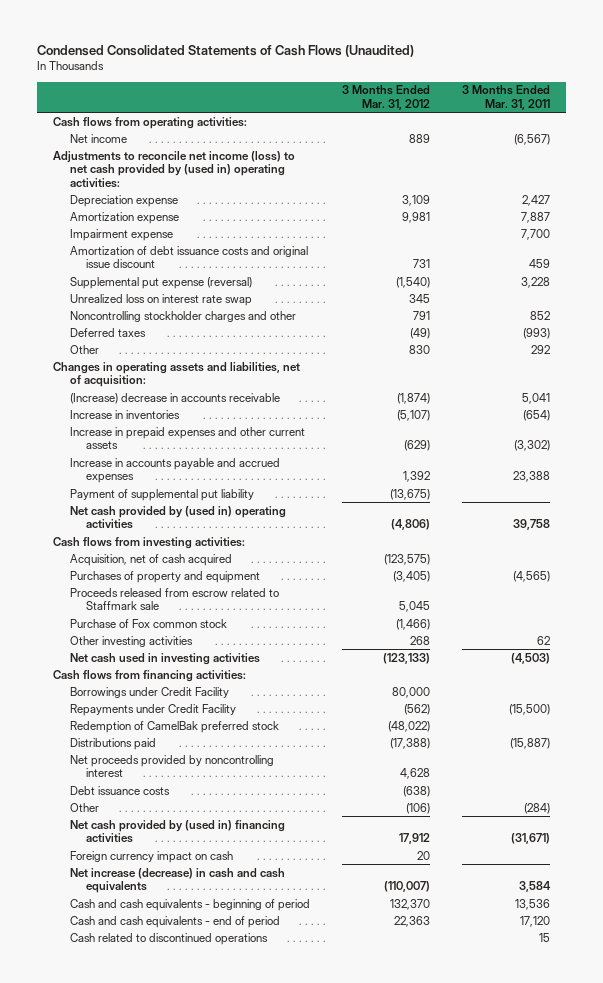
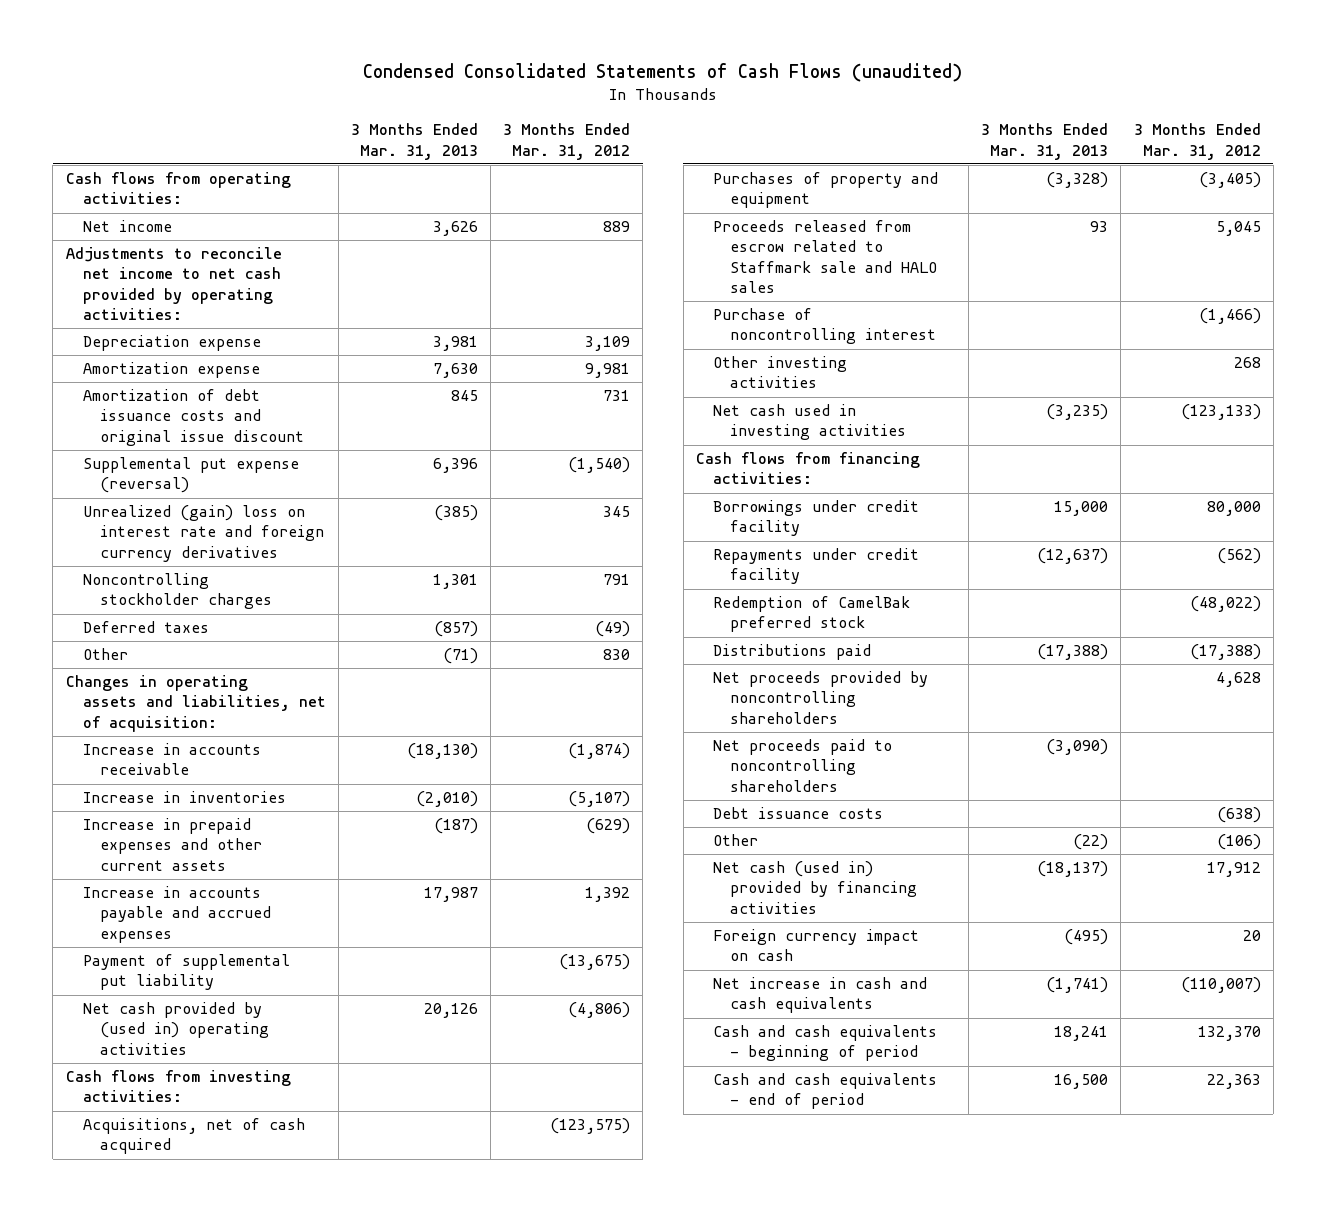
- Condensed Consolidated Statements of Cash Flows (Unaudited)
+ Condensed Consolidated Statements of Cash Flows (unaudited)
- | 3 Months Ended Mar. 31, 2012 | 3 Months Ended Mar. 31, 2011
+ | 3 Months Ended Mar. 31, 2013 | 3 Months Ended Mar. 31, 2012
- Adjustments to reconcile net income (loss) to net cash provided by (used in) operating activities:
+ Adjustments to reconcile net income to net cash provided by operating activities:
- Impairment expense | | 7,700
- Unrealized loss on interest rate swap | 345 |
- Noncontrolling stockholder charges and other | 791 | 852
+ Unrealized (gain) loss on interest rate and foreign currency derivatives | (385) | 345
+ Noncontrolling stockholder charges | 1,301 | 791
- (Increase) decrease in accounts receivable | (1,874) | 5,041
+ Increase in accounts receivable | (18,130) | (1,874)
- Acquisition, net of cash acquired | (123,575) |
+ Acquisitions, net of cash acquired | | (123,575)
- Proceeds released from escrow related to Staffmark sale | 5,045 |
- Purchase of Fox common stock | (1,466) |
+ Proceeds released from escrow related to Staffmark sale and HALO sales | 93 | 5,045
+ Purchase of noncontrolling interest | | (1,466)
- Borrowings under Credit Facility | 80,000 |
- Repayments under Credit Facility | (562) | (15,500)
+ Borrowings under credit facility | 15,000 | 80,000
+ Repayments under credit facility | (12,637) | (562)
- Net proceeds provided by noncontrolling interest | 4,628 |
+ Net proceeds provided by noncontrolling shareholders | | 4,628
+ Net proceeds paid to noncontrolling shareholders | (3,090) |
- Net cash provided by (used in) financing activities | 17,912 | (31,671)
+ Net cash (used in) provided by financing activities | (18,137) | 17,912
- Net increase (decrease) in cash and cash equivalents | (110,007) | 3,584
+ Net increase in cash and cash equivalents | (1,741) | (110,007)
- Cash related to discontinued operations | | 15

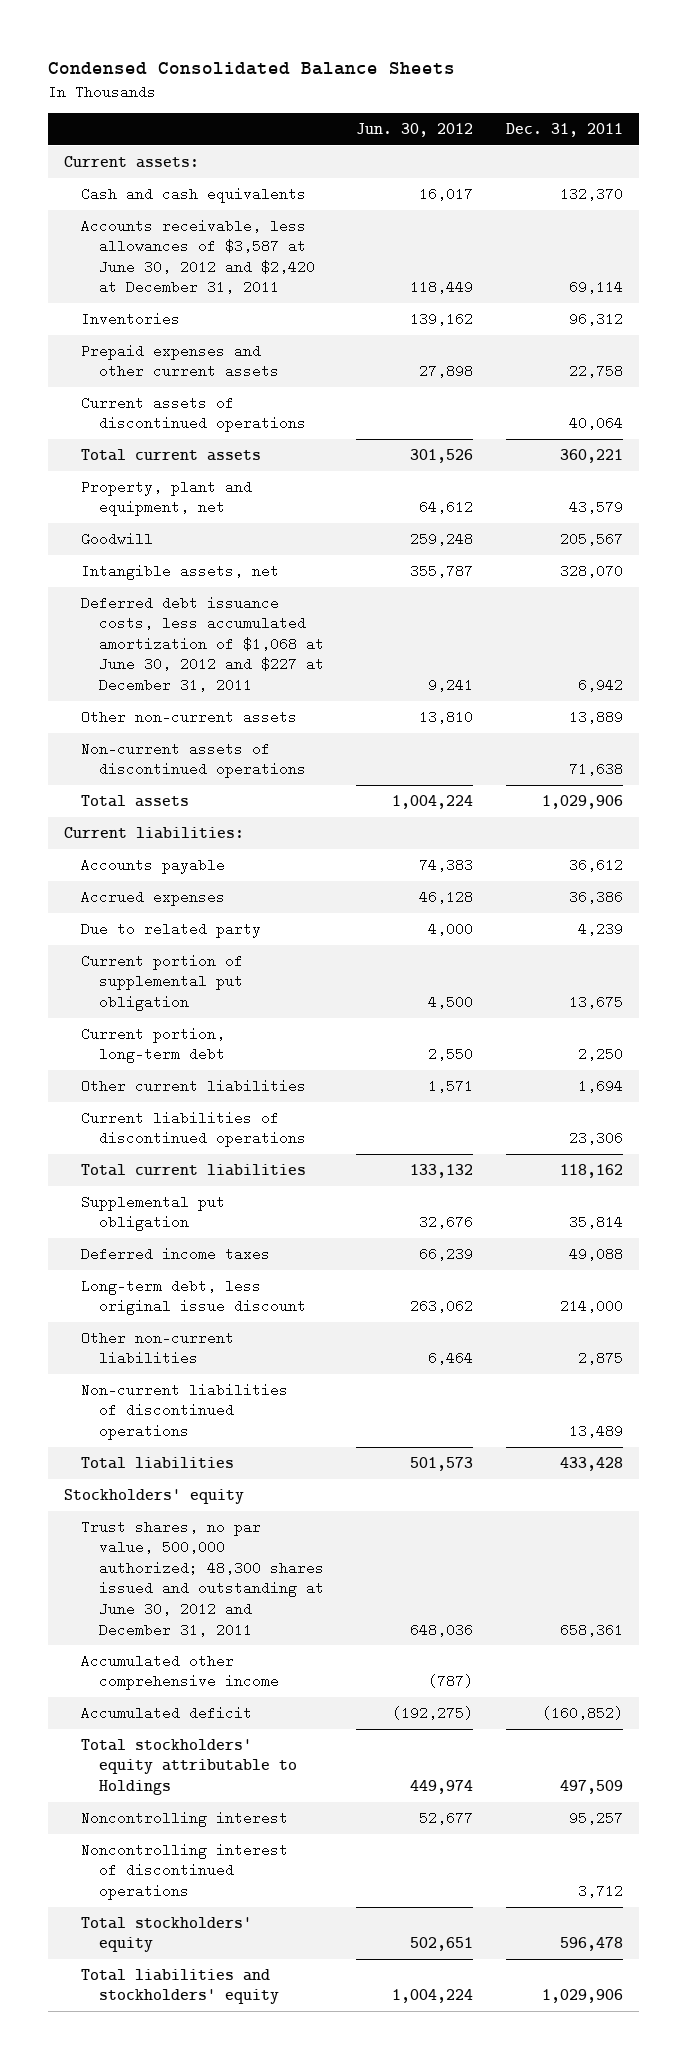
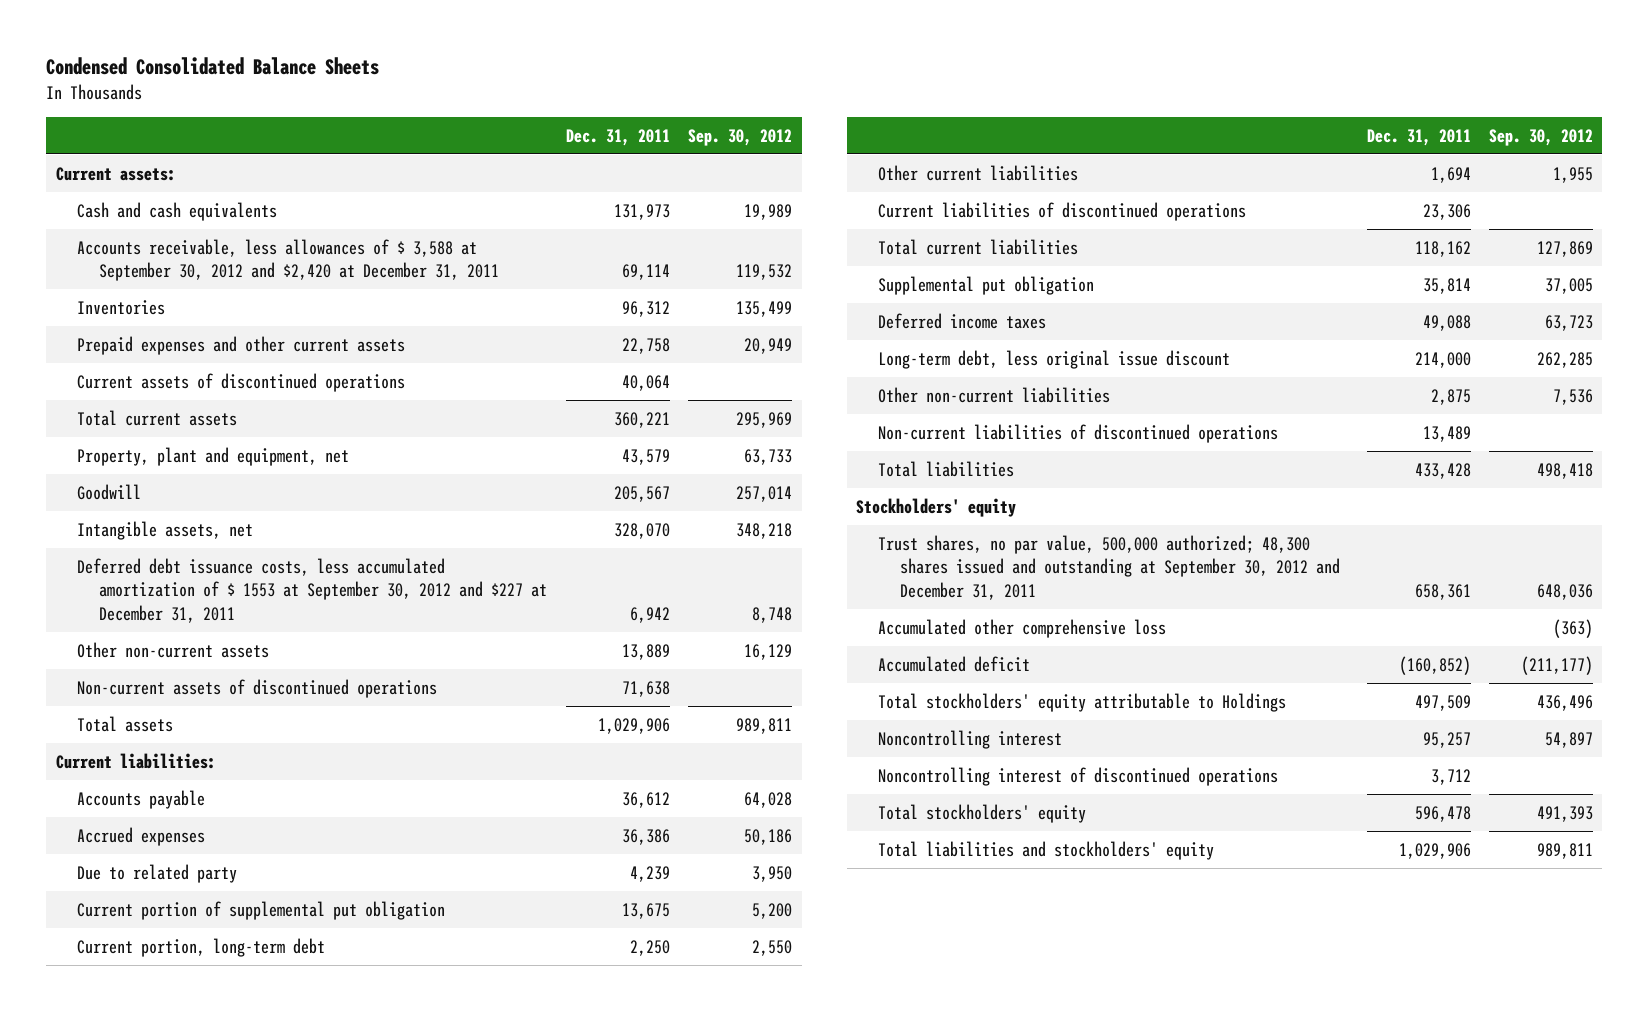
- | Jun. 30, 2012 | Dec. 31, 2011
+ | Dec. 31, 2011 | Sep. 30, 2012
- Cash and cash equivalents | 16,017 | 132,370
- Accounts receivable, less allowances of $3,587 at June 30, 2012 and $2,420 at December 31, 2011 | 118,449 | 69,114
+ Cash and cash equivalents | 131,973 | 19,989
+ Accounts receivable, less allowances of $ 3,588 at September 30, 2012 and $2,420 at December 31, 2011 | 69,114 | 119,532
- Deferred debt issuance costs, less accumulated amortization of $1,068 at June 30, 2012 and $227 at December 31, 2011 | 9,241 | 6,942
+ Deferred debt issuance costs, less accumulated amortization of $ 1553 at September 30, 2012 and $227 at December 31, 2011 | 6,942 | 8,748
- Trust shares, no par value, 500,000 authorized; 48,300 shares issued and outstanding at June 30, 2012 and December 31, 2011 | 648,036 | 658,361
- Accumulated other comprehensive income | (787) |
+ Trust shares, no par value, 500,000 authorized; 48,300 shares issued and outstanding at September 30, 2012 and December 31, 2011 | 658,361 | 648,036
+ Accumulated other comprehensive loss | | (363)

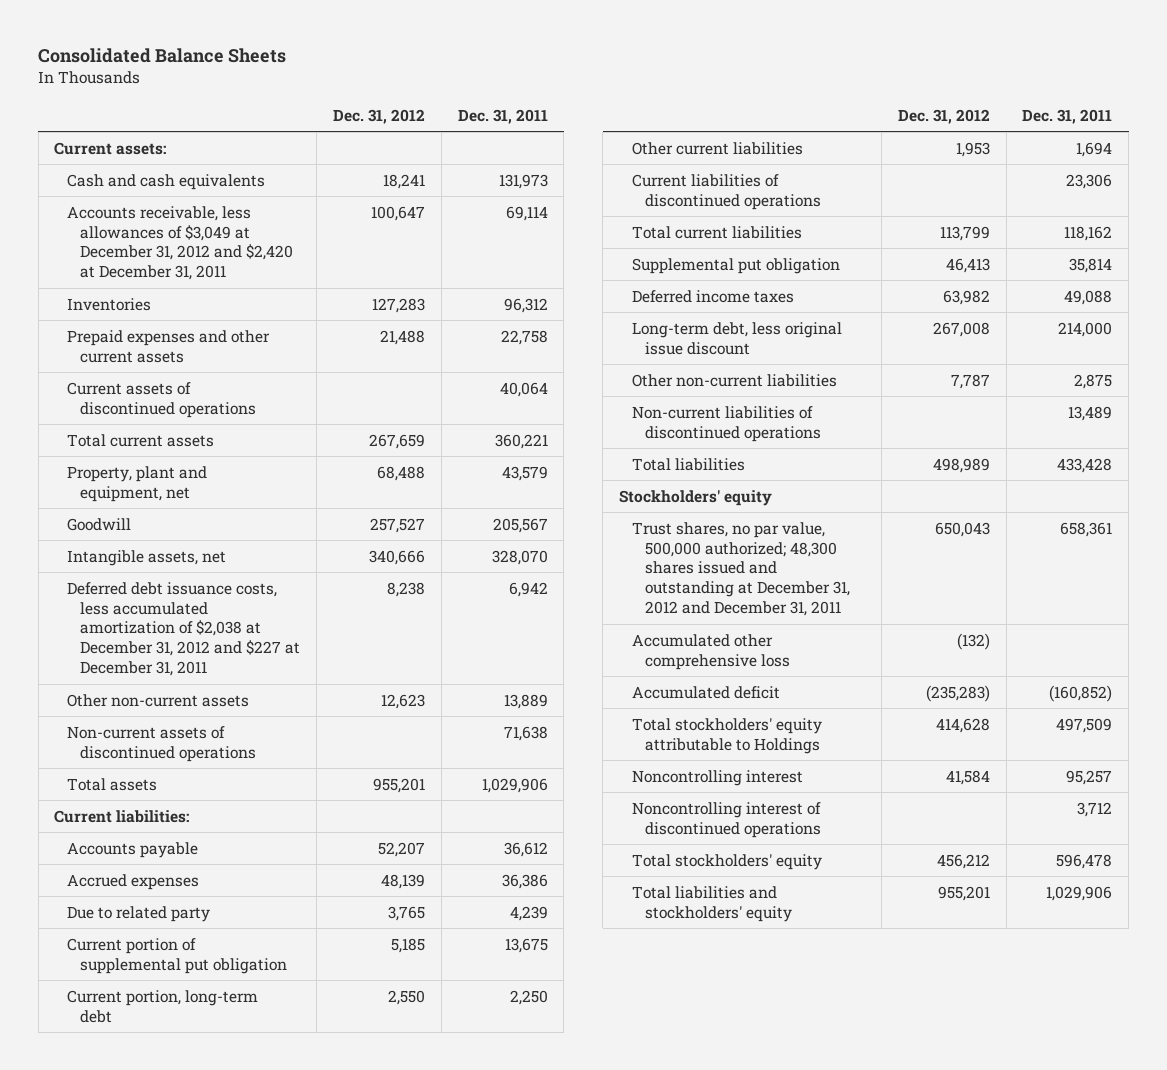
- Condensed Consolidated Balance Sheets
+ Consolidated Balance Sheets
- | Dec. 31, 2011 | Sep. 30, 2012
+ | Dec. 31, 2012 | Dec. 31, 2011
- Accounts receivable, less allowances of $ 3,588 at September 30, 2012 and $2,420 at December 31, 2011 | 69,114 | 119,532
+ Accounts receivable, less allowances of $3,049 at December 31, 2012 and $2,420 at December 31, 2011 | 100,647 | 69,114
- Deferred debt issuance costs, less accumulated amortization of $ 1553 at September 30, 2012 and $227 at December 31, 2011 | 6,942 | 8,748
+ Deferred debt issuance costs, less accumulated amortization of $2,038 at December 31, 2012 and $227 at December 31, 2011 | 8,238 | 6,942
- Trust shares, no par value, 500,000 authorized; 48,300 shares issued and outstanding at September 30, 2012 and December 31, 2011 | 658,361 | 648,036
+ Trust shares, no par value, 500,000 authorized; 48,300 shares issued and outstanding at December 31, 2012 and December 31, 2011 | 650,043 | 658,361

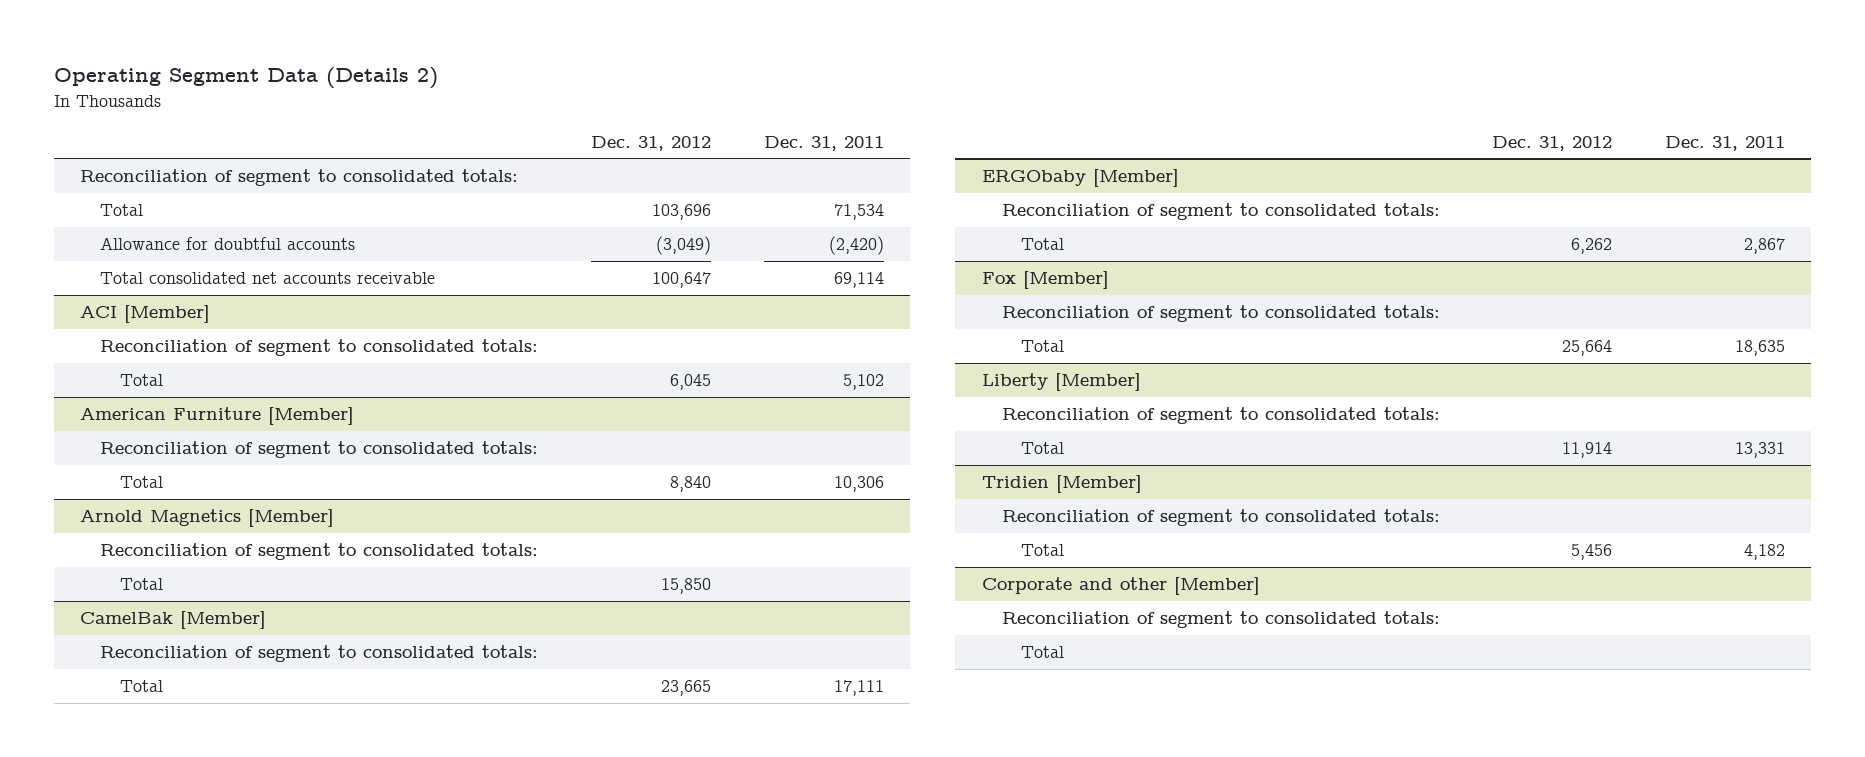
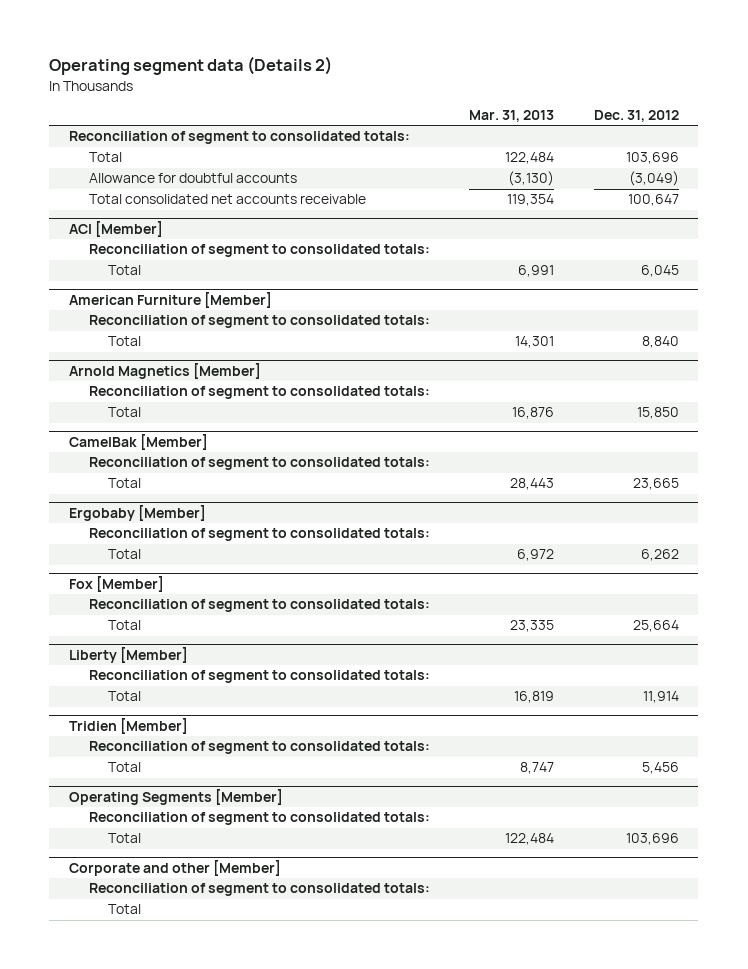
- Operating Segment Data (Details 2)
+ Operating segment data (Details 2)
- | Dec. 31, 2012 | Dec. 31, 2011
+ | Mar. 31, 2013 | Dec. 31, 2012
- ERGObaby [Member]
+ Ergobaby [Member]
+ Operating Segments [Member]
+ Reconciliation of segment to consolidated totals:
+ Total | 122,484 | 103,696

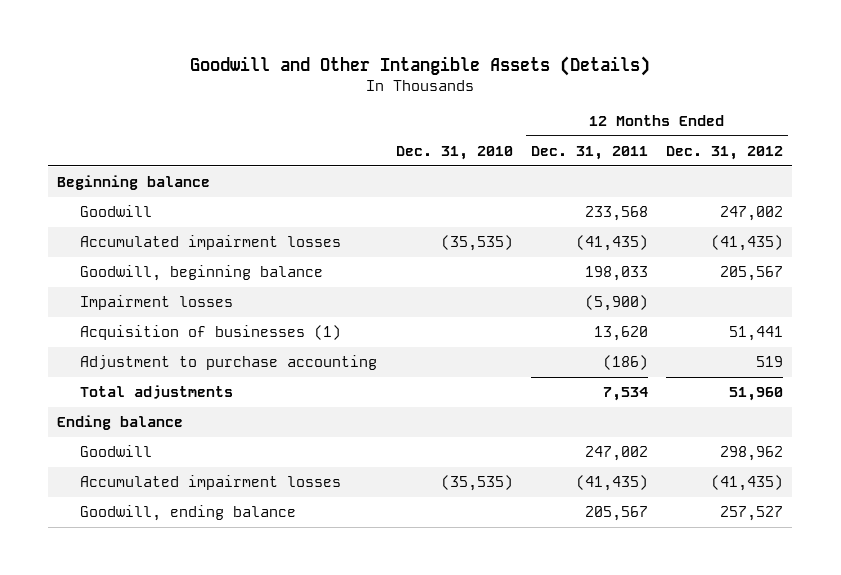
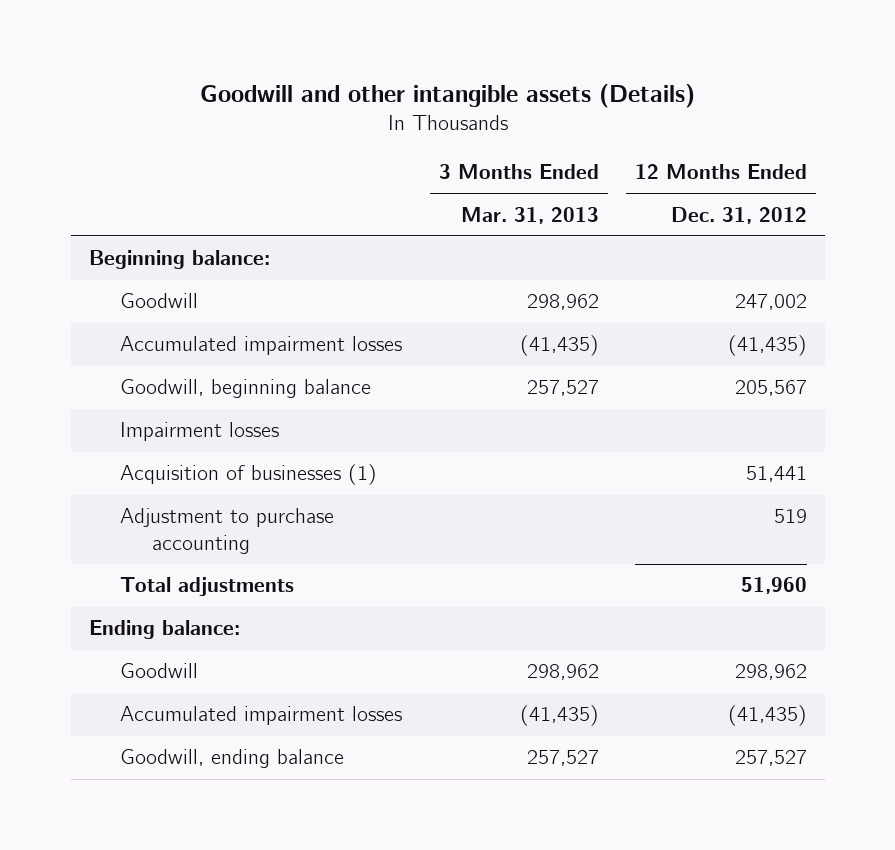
- Goodwill and Other Intangible Assets (Details)
+ Goodwill and other intangible assets (Details)
- | Dec. 31, 2010 | 12 Months Ended Dec. 31, 2011 | 12 Months Ended Dec. 31, 2012
+ | 3 Months Ended Mar. 31, 2013 | 12 Months Ended Dec. 31, 2012
- Beginning balance
+ Beginning balance:
- Ending balance
+ Ending balance:

